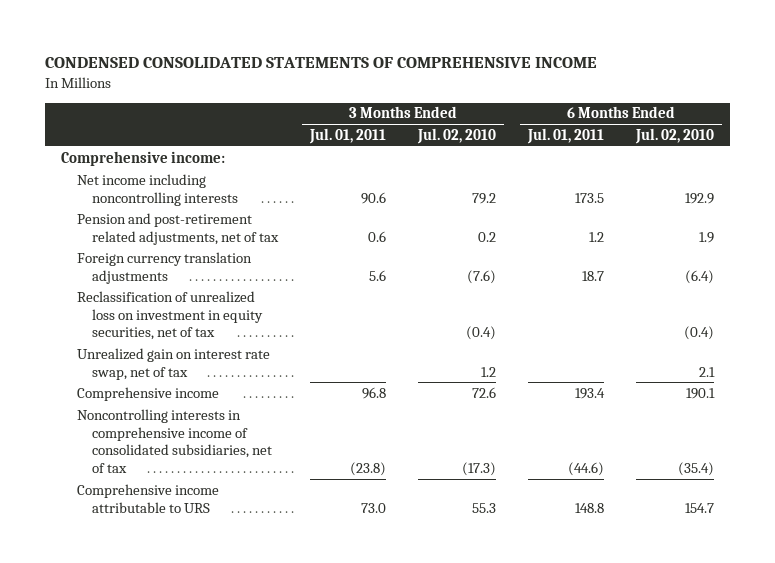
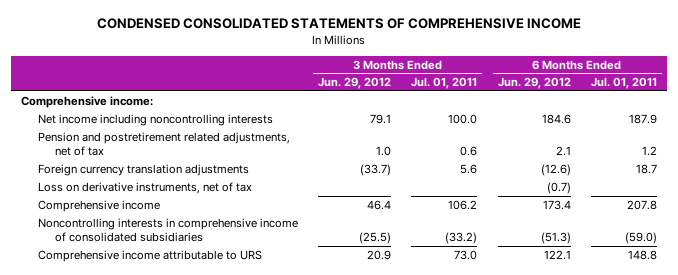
- | 3 Months Ended Jul. 01, 2011 | 3 Months Ended Jul. 02, 2010 | 6 Months Ended Jul. 01, 2011 | 6 Months Ended Jul. 02, 2010
+ | 3 Months Ended Jun. 29, 2012 | 3 Months Ended Jul. 01, 2011 | 6 Months Ended Jun. 29, 2012 | 6 Months Ended Jul. 01, 2011
- Net income including noncontrolling interests | 90.6 | 79.2 | 173.5 | 192.9
- Pension and post-retirement related adjustments, net of tax | 0.6 | 0.2 | 1.2 | 1.9
+ Net income including noncontrolling interests | 79.1 | 100.0 | 184.6 | 187.9
+ Pension and postretirement related adjustments, net of tax | 1.0 | 0.6 | 2.1 | 1.2
- Reclassification of unrealized loss on investment in equity securities, net of tax | | (0.4) | | (0.4)
- Unrealized gain on interest rate swap, net of tax | | 1.2 | | 2.1
- Comprehensive income | 96.8 | 72.6 | 193.4 | 190.1
- Noncontrolling interests in comprehensive income of consolidated subsidiaries, net of tax | (23.8) | (17.3) | (44.6) | (35.4)
+ Loss on derivative instruments, net of tax | | | (0.7) |
+ Comprehensive income | 46.4 | 106.2 | 173.4 | 207.8
+ Noncontrolling interests in comprehensive income of consolidated subsidiaries | (25.5) | (33.2) | (51.3) | (59.0)

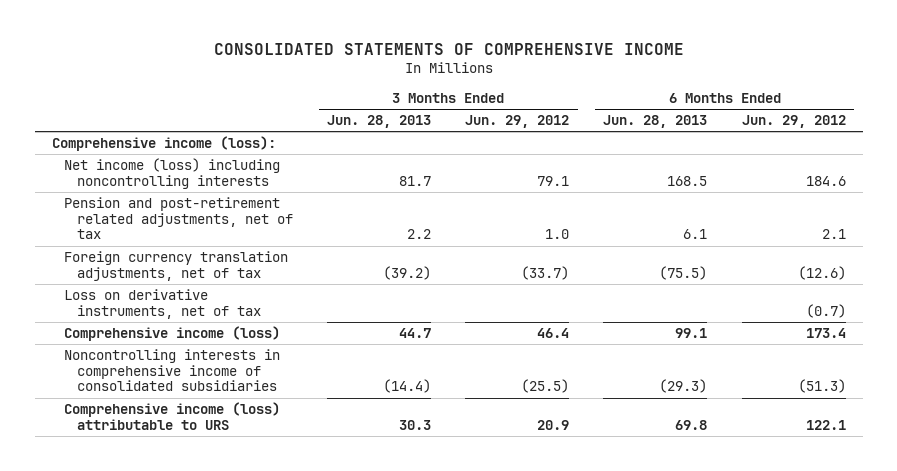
- CONDENSED CONSOLIDATED STATEMENTS OF COMPREHENSIVE INCOME
+ CONSOLIDATED STATEMENTS OF COMPREHENSIVE INCOME
- | 3 Months Ended Jun. 29, 2012 | 3 Months Ended Jul. 01, 2011 | 6 Months Ended Jun. 29, 2012 | 6 Months Ended Jul. 01, 2011
+ | 3 Months Ended Jun. 28, 2013 | 3 Months Ended Jun. 29, 2012 | 6 Months Ended Jun. 28, 2013 | 6 Months Ended Jun. 29, 2012
- Comprehensive income:
- Net income including noncontrolling interests | 79.1 | 100.0 | 184.6 | 187.9
- Pension and postretirement related adjustments, net of tax | 1.0 | 0.6 | 2.1 | 1.2
- Foreign currency translation adjustments | (33.7) | 5.6 | (12.6) | 18.7
+ Comprehensive income (loss):
+ Net income (loss) including noncontrolling interests | 81.7 | 79.1 | 168.5 | 184.6
+ Pension and post-retirement related adjustments, net of tax | 2.2 | 1.0 | 6.1 | 2.1
+ Foreign currency translation adjustments, net of tax | (39.2) | (33.7) | (75.5) | (12.6)
- Comprehensive income | 46.4 | 106.2 | 173.4 | 207.8
+ Comprehensive income (loss) | 44.7 | 46.4 | 99.1 | 173.4
- Comprehensive income attributable to URS | 20.9 | 73.0 | 122.1 | 148.8
+ Comprehensive income (loss) attributable to URS | 30.3 | 20.9 | 69.8 | 122.1

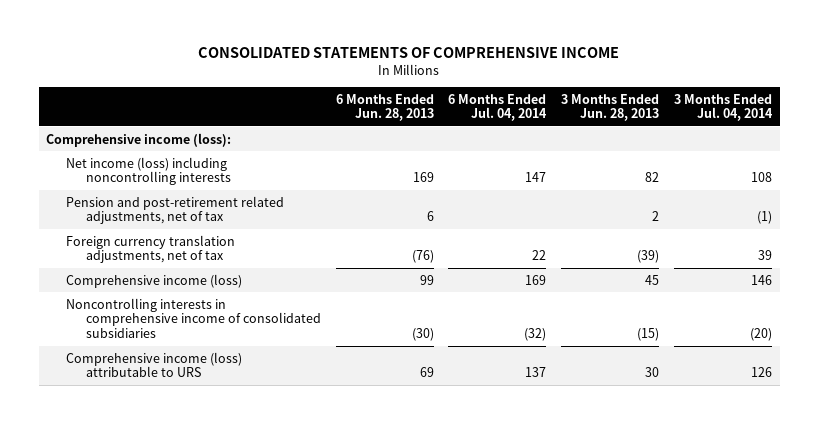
- | 3 Months Ended Jun. 28, 2013 | 3 Months Ended Jun. 29, 2012 | 6 Months Ended Jun. 28, 2013 | 6 Months Ended Jun. 29, 2012
+ | 6 Months Ended Jun. 28, 2013 | 6 Months Ended Jul. 04, 2014 | 3 Months Ended Jun. 28, 2013 | 3 Months Ended Jul. 04, 2014
- Net income (loss) including noncontrolling interests | 81.7 | 79.1 | 168.5 | 184.6
- Pension and post-retirement related adjustments, net of tax | 2.2 | 1.0 | 6.1 | 2.1
- Foreign currency translation adjustments, net of tax | (39.2) | (33.7) | (75.5) | (12.6)
- Loss on derivative instruments, net of tax | | | | (0.7)
- Comprehensive income (loss) | 44.7 | 46.4 | 99.1 | 173.4
- Noncontrolling interests in comprehensive income of consolidated subsidiaries | (14.4) | (25.5) | (29.3) | (51.3)
- Comprehensive income (loss) attributable to URS | 30.3 | 20.9 | 69.8 | 122.1
+ Net income (loss) including noncontrolling interests | 169 | 147 | 82 | 108
+ Pension and post-retirement related adjustments, net of tax | 6 | | 2 | (1)
+ Foreign currency translation adjustments, net of tax | (76) | 22 | (39) | 39
+ Comprehensive income (loss) | 99 | 169 | 45 | 146
+ Noncontrolling interests in comprehensive income of consolidated subsidiaries | (30) | (32) | (15) | (20)
+ Comprehensive income (loss) attributable to URS | 69 | 137 | 30 | 126

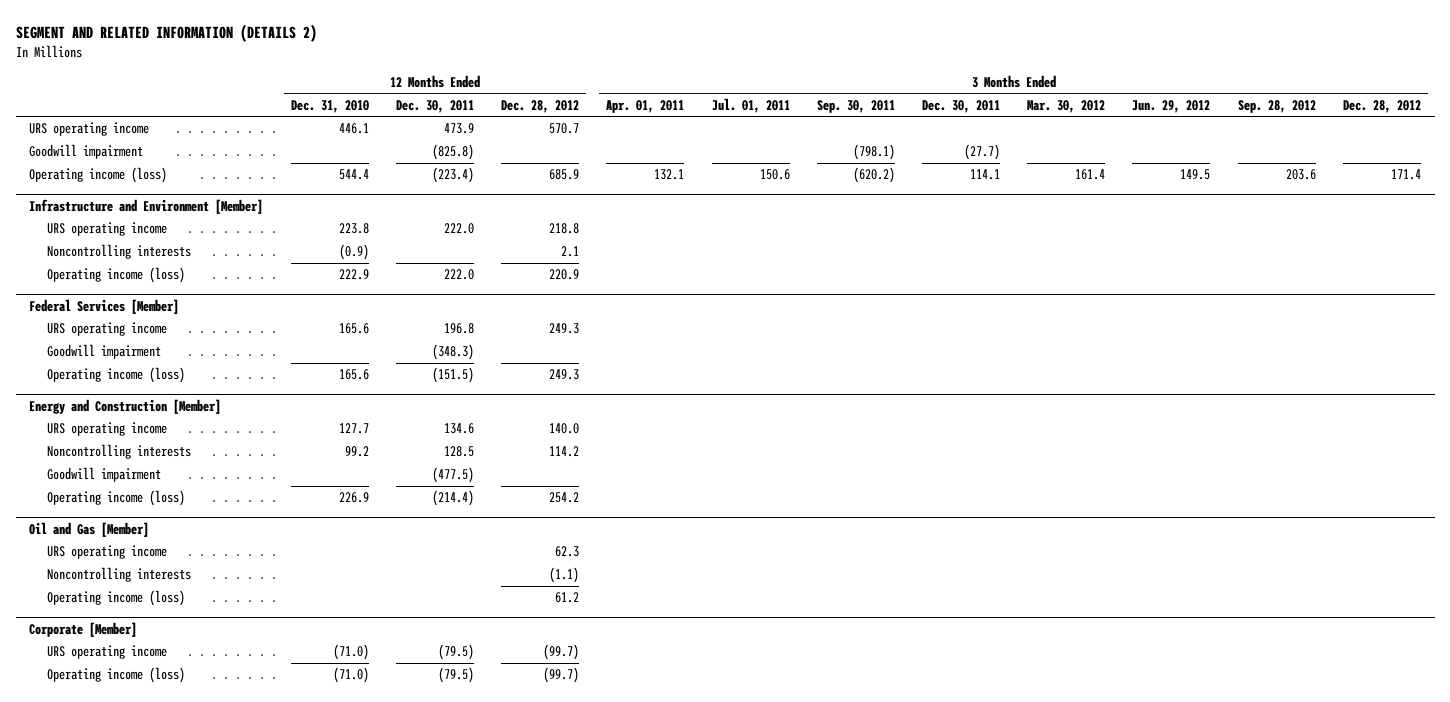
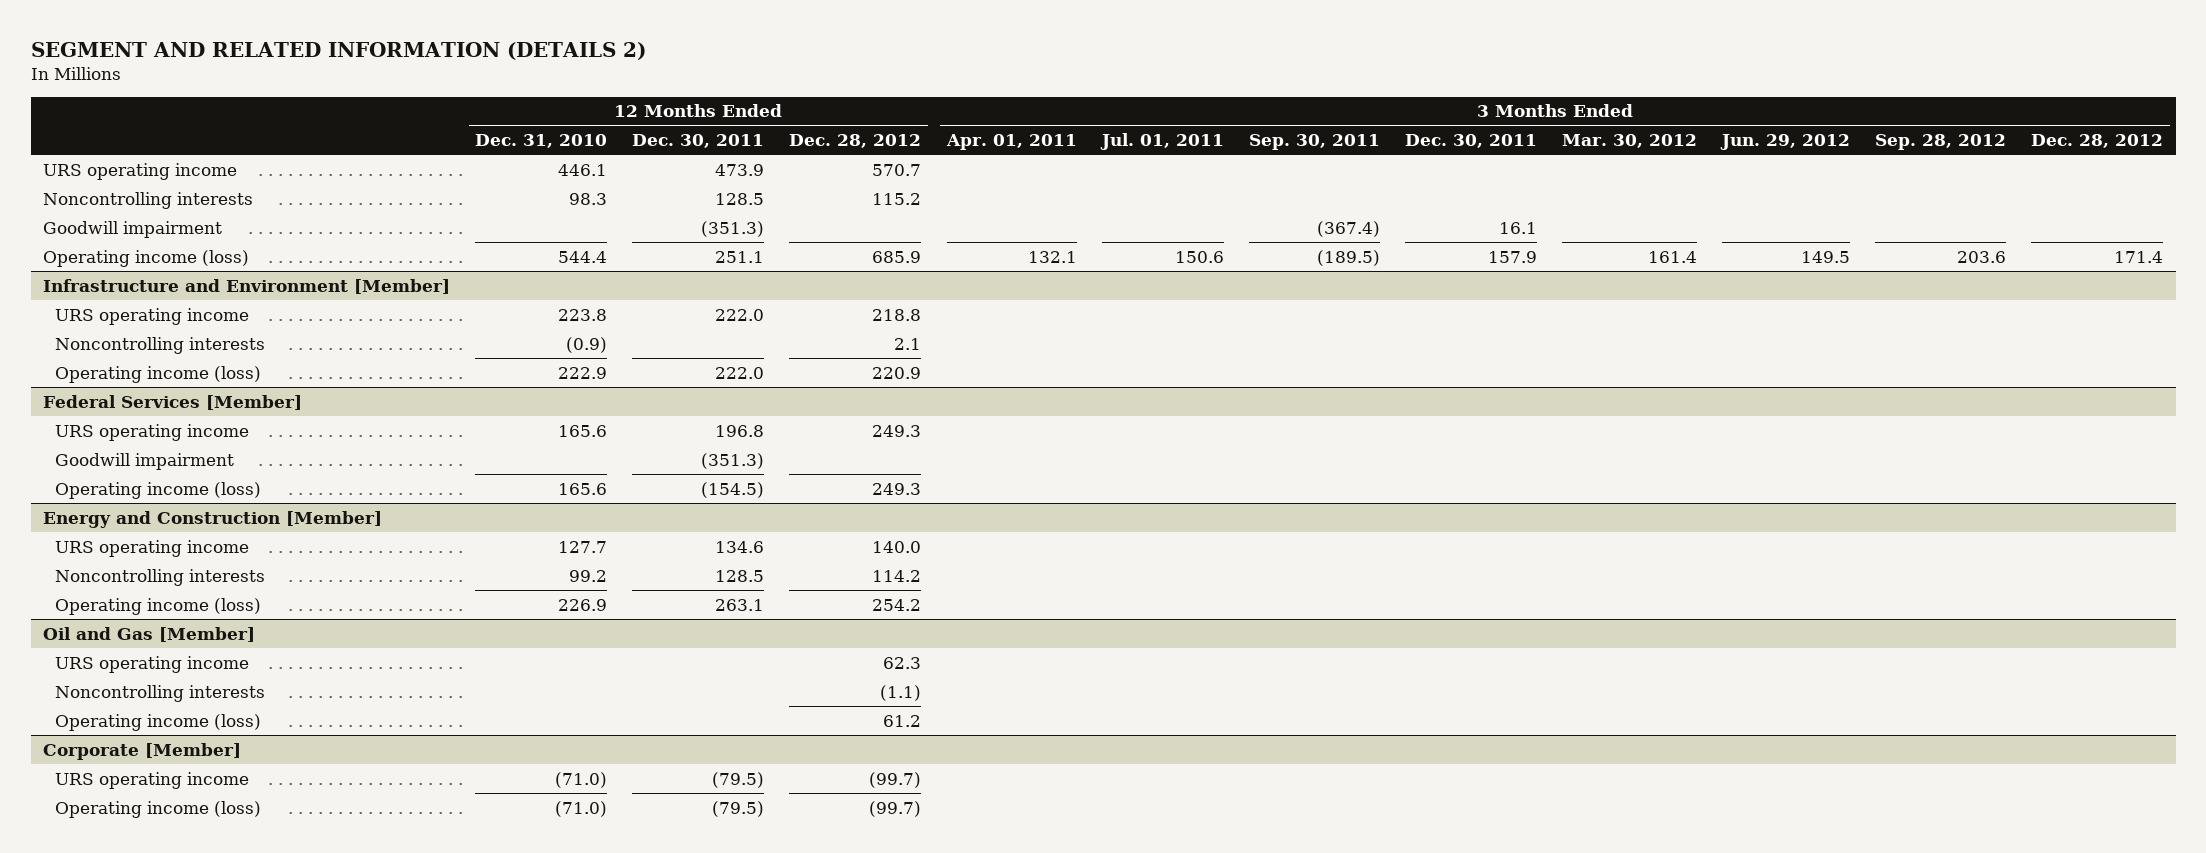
- Goodwill impairment | | (825.8) | | | | (798.1) | (27.7) | | | |
- Operating income (loss) | 544.4 | (223.4) | 685.9 | 132.1 | 150.6 | (620.2) | 114.1 | 161.4 | 149.5 | 203.6 | 171.4
+ Noncontrolling interests | 98.3 | 128.5 | 115.2 | | | | | | | |
+ Goodwill impairment | | (351.3) | | | | (367.4) | 16.1 | | | |
+ Operating income (loss) | 544.4 | 251.1 | 685.9 | 132.1 | 150.6 | (189.5) | 157.9 | 161.4 | 149.5 | 203.6 | 171.4
@ Federal Services [Member]
- Goodwill impairment | | (348.3) | | | | | | | | |
- Operating income (loss) | 165.6 | (151.5) | 249.3 | | | | | | | |
+ Goodwill impairment | | (351.3) | | | | | | | | |
+ Operating income (loss) | 165.6 | (154.5) | 249.3 | | | | | | | |
@ Energy and Construction [Member]
- Goodwill impairment | | (477.5) | | | | | | | | |
- Operating income (loss) | 226.9 | (214.4) | 254.2 | | | | | | | |
+ Operating income (loss) | 226.9 | 263.1 | 254.2 | | | | | | | |

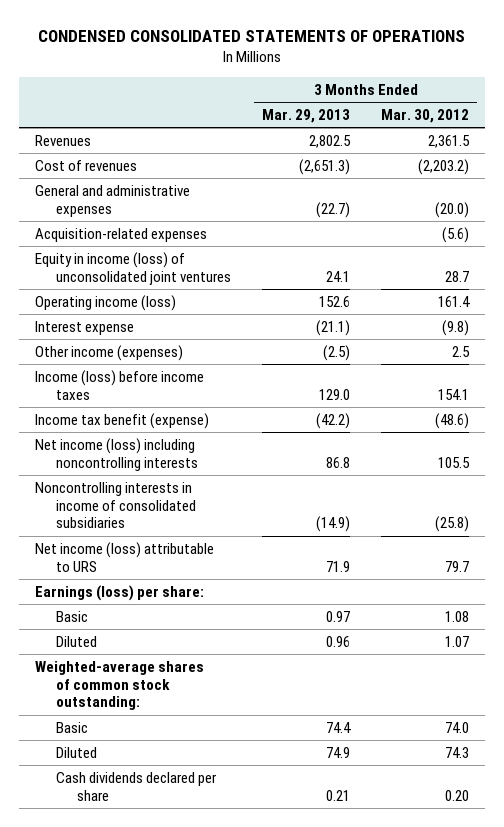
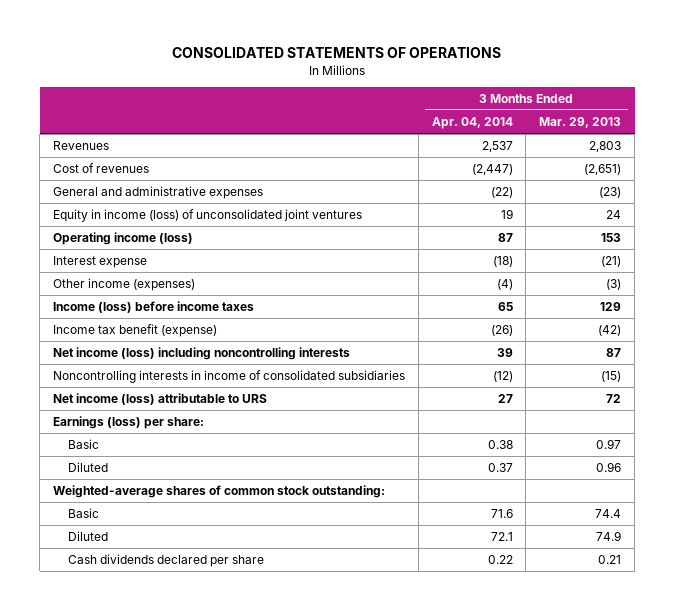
- CONDENSED CONSOLIDATED STATEMENTS OF OPERATIONS
+ CONSOLIDATED STATEMENTS OF OPERATIONS
- | 3 Months Ended Mar. 29, 2013 | 3 Months Ended Mar. 30, 2012
+ | 3 Months Ended Apr. 04, 2014 | 3 Months Ended Mar. 29, 2013
- Revenues | 2,802.5 | 2,361.5
- Cost of revenues | (2,651.3) | (2,203.2)
- General and administrative expenses | (22.7) | (20.0)
- Acquisition-related expenses | | (5.6)
- Equity in income (loss) of unconsolidated joint ventures | 24.1 | 28.7
- Operating income (loss) | 152.6 | 161.4
- Interest expense | (21.1) | (9.8)
- Other income (expenses) | (2.5) | 2.5
- Income (loss) before income taxes | 129.0 | 154.1
- Income tax benefit (expense) | (42.2) | (48.6)
- Net income (loss) including noncontrolling interests | 86.8 | 105.5
- Noncontrolling interests in income of consolidated subsidiaries | (14.9) | (25.8)
- Net income (loss) attributable to URS | 71.9 | 79.7
+ Revenues | 2,537 | 2,803
+ Cost of revenues | (2,447) | (2,651)
+ General and administrative expenses | (22) | (23)
+ Equity in income (loss) of unconsolidated joint ventures | 19 | 24
+ Operating income (loss) | 87 | 153
+ Interest expense | (18) | (21)
+ Other income (expenses) | (4) | (3)
+ Income (loss) before income taxes | 65 | 129
+ Income tax benefit (expense) | (26) | (42)
+ Net income (loss) including noncontrolling interests | 39 | 87
+ Noncontrolling interests in income of consolidated subsidiaries | (12) | (15)
+ Net income (loss) attributable to URS | 27 | 72

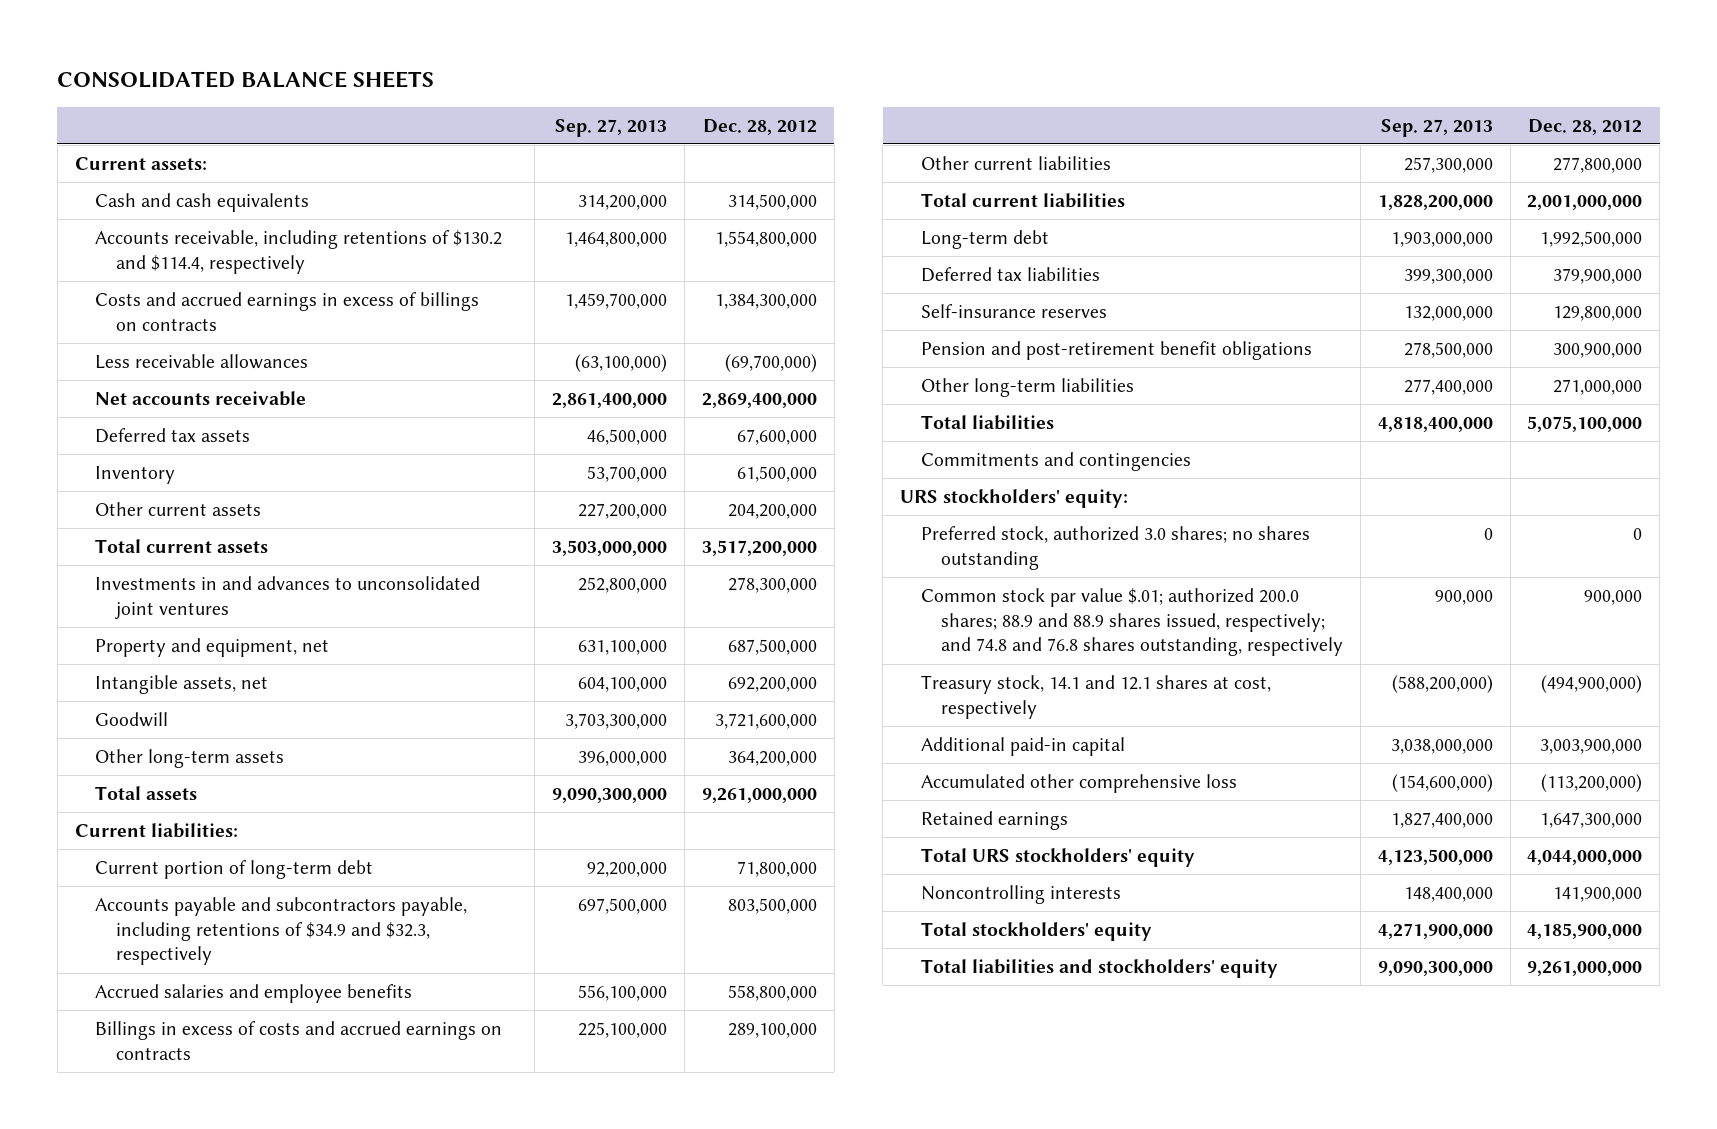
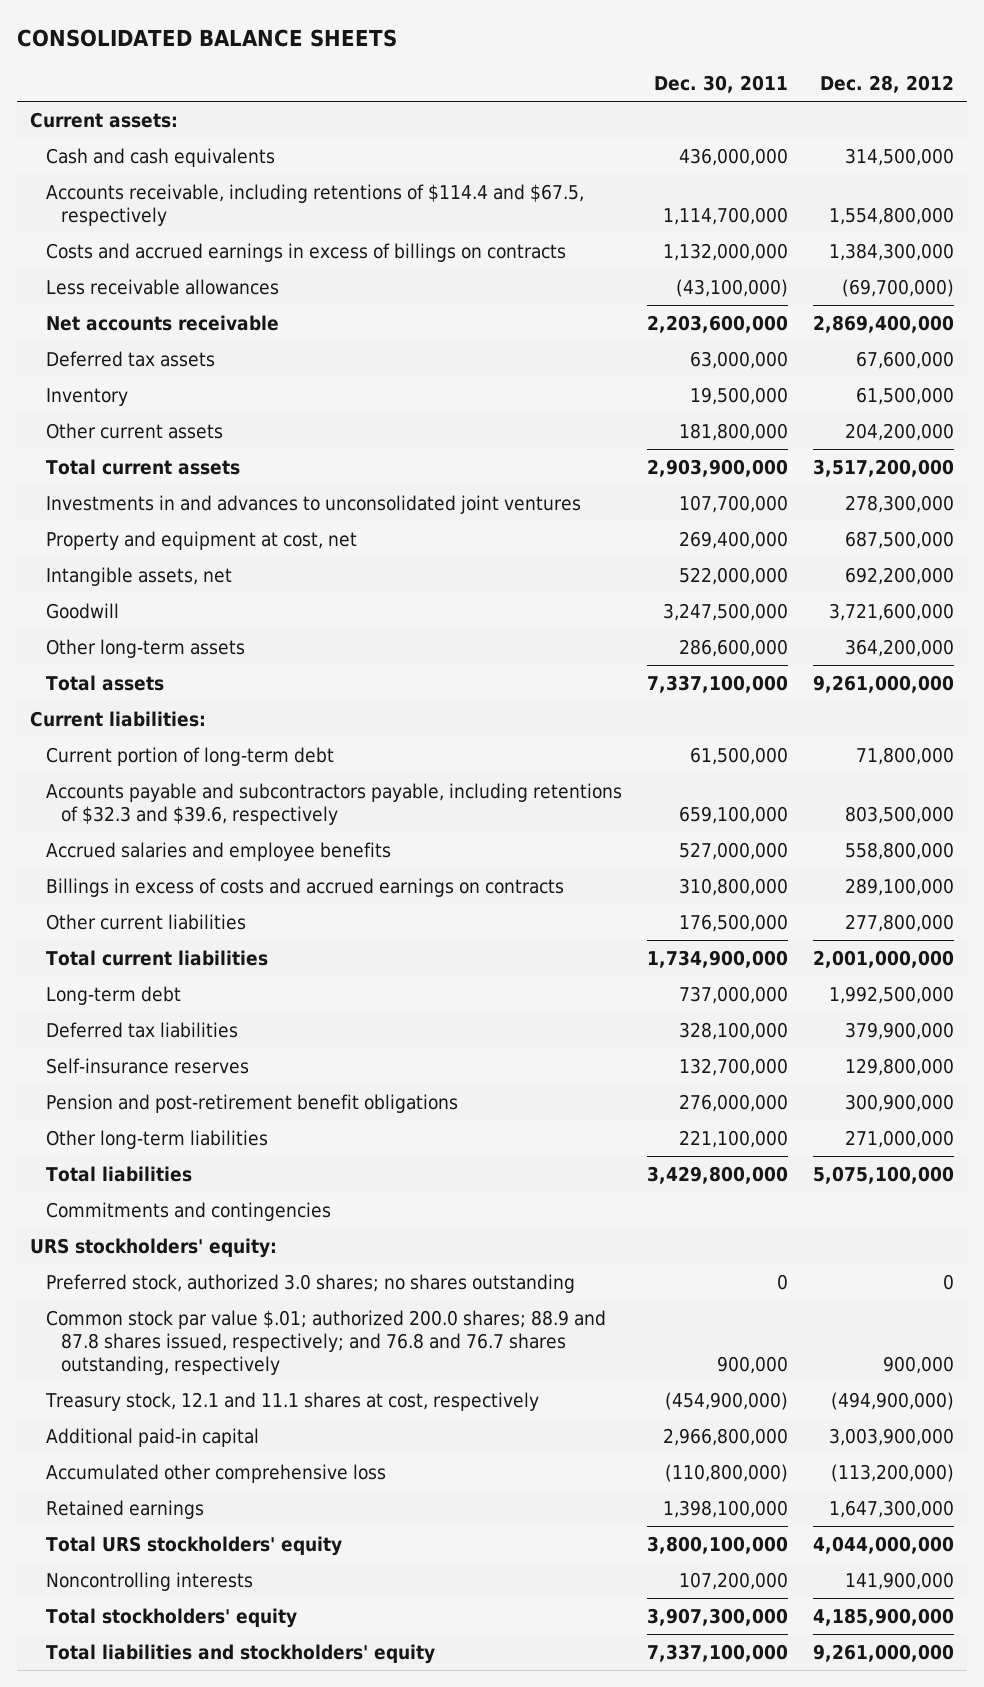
- | Sep. 27, 2013 | Dec. 28, 2012
+ | Dec. 30, 2011 | Dec. 28, 2012
- Accounts receivable, including retentions of $130.2 and $114.4, respectively | 1,464,800,000 | 1,554,800,000
+ Accounts receivable, including retentions of $114.4 and $67.5, respectively | 1,114,700,000 | 1,554,800,000
- Property and equipment, net | 631,100,000 | 687,500,000
+ Property and equipment at cost, net | 269,400,000 | 687,500,000
- Accounts payable and subcontractors payable, including retentions of $34.9 and $32.3, respectively | 697,500,000 | 803,500,000
+ Accounts payable and subcontractors payable, including retentions of $32.3 and $39.6, respectively | 659,100,000 | 803,500,000
- Common stock par value $.01; authorized 200.0 shares; 88.9 and 88.9 shares issued, respectively; and 74.8 and 76.8 shares outstanding, respectively | 900,000 | 900,000
- Treasury stock, 14.1 and 12.1 shares at cost, respectively | (588,200,000) | (494,900,000)
+ Common stock par value $.01; authorized 200.0 shares; 88.9 and 87.8 shares issued, respectively; and 76.8 and 76.7 shares outstanding, respectively | 900,000 | 900,000
+ Treasury stock, 12.1 and 11.1 shares at cost, respectively | (454,900,000) | (494,900,000)

